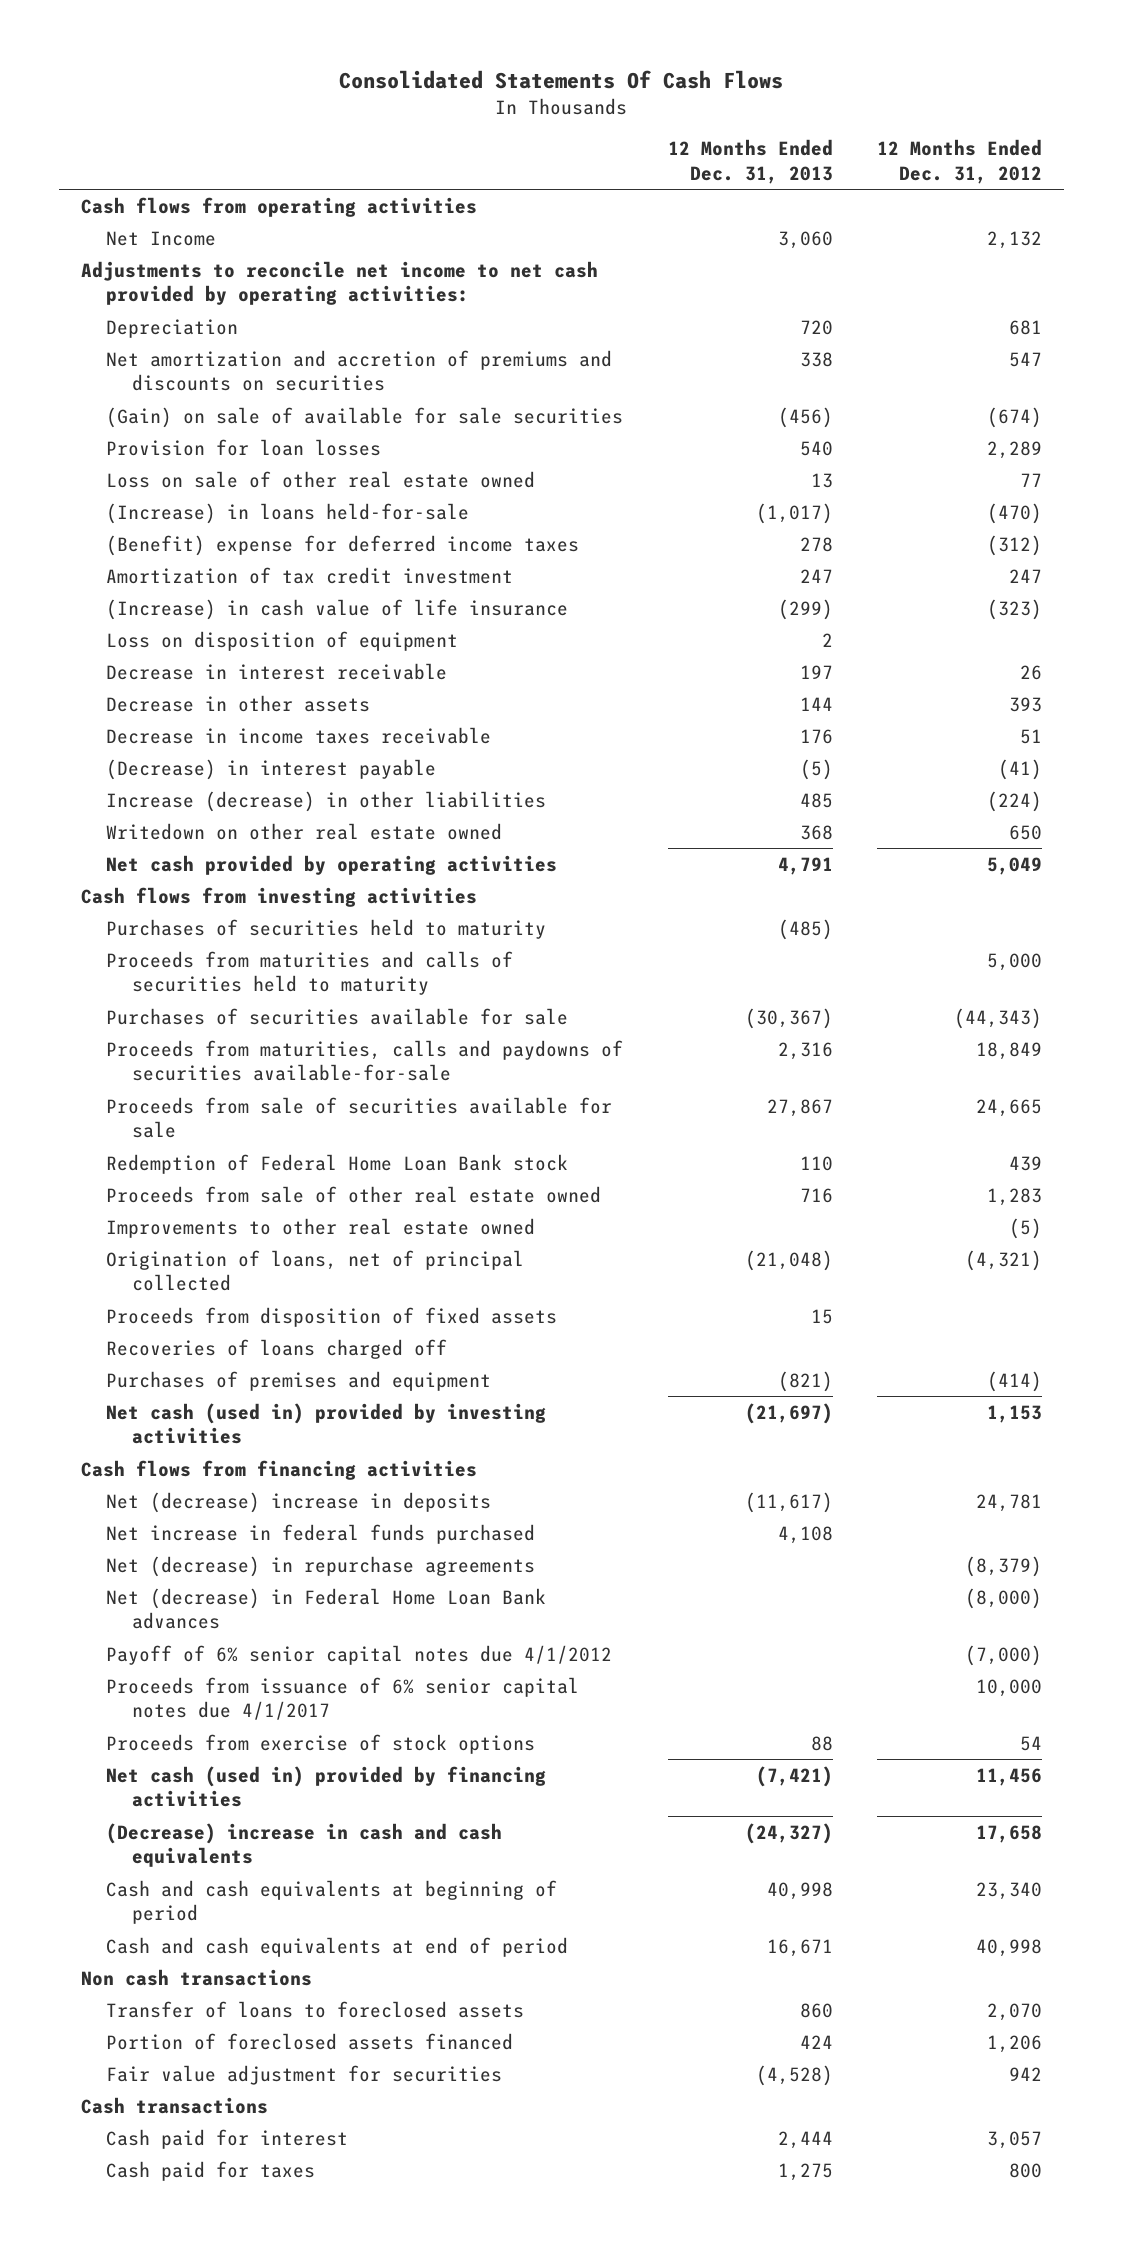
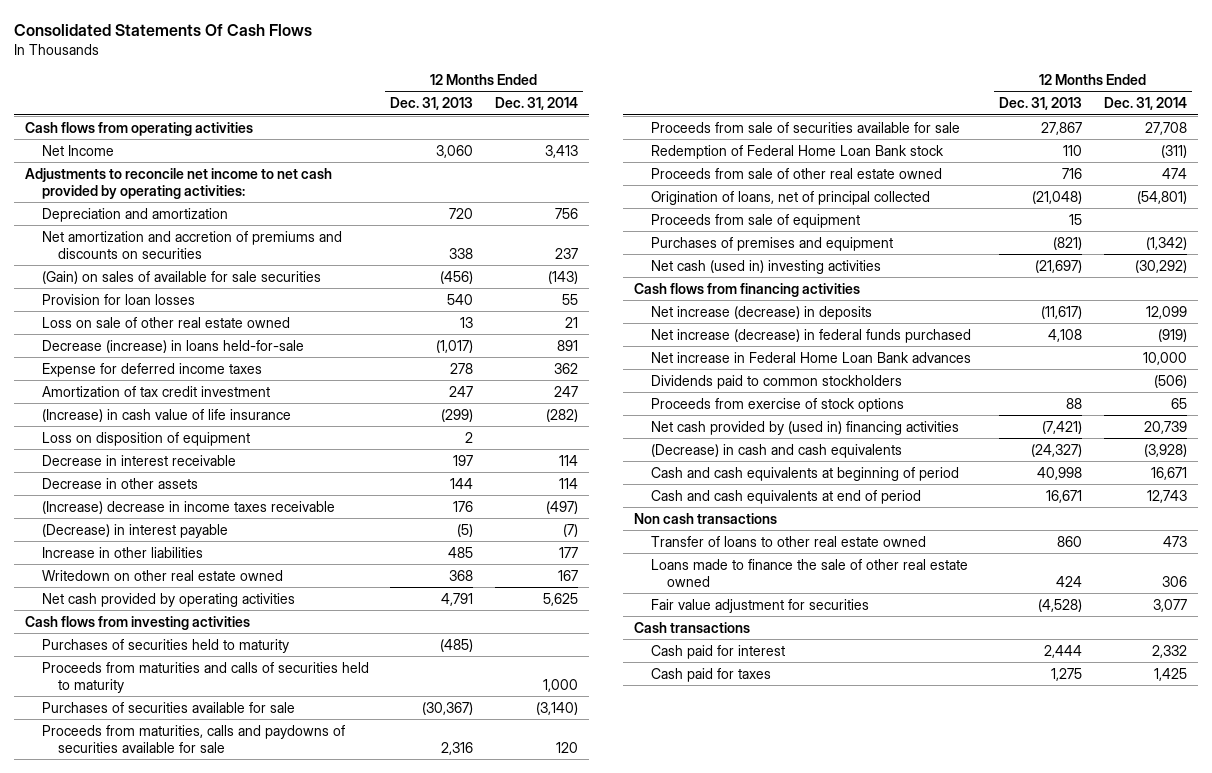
- | 12 Months Ended Dec. 31, 2013 | 12 Months Ended Dec. 31, 2012
+ | 12 Months Ended Dec. 31, 2013 | 12 Months Ended Dec. 31, 2014
- Depreciation | 720 | 681
+ Depreciation and amortization | 720 | 756
- (Gain) on sale of available for sale securities | (456) | (674)
+ (Gain) on sales of available for sale securities | (456) | (143)
- (Increase) in loans held-for-sale | (1,017) | (470)
- (Benefit) expense for deferred income taxes | 278 | (312)
+ Decrease (increase) in loans held-for-sale | (1,017) | 891
+ Expense for deferred income taxes | 278 | 362
- Decrease in income taxes receivable | 176 | 51
+ (Increase) decrease in income taxes receivable | 176 | (497)
- Increase (decrease) in other liabilities | 485 | (224)
+ Increase in other liabilities | 485 | 177
- Proceeds from maturities, calls and paydowns of securities available-for-sale | 2,316 | 18,849
+ Proceeds from maturities, calls and paydowns of securities available for sale | 2,316 | 120
- Improvements to other real estate owned | | (5)
- Proceeds from disposition of fixed assets | 15 |
- Recoveries of loans charged off
+ Proceeds from sale of equipment | 15 |
- Net cash (used in) provided by investing activities | (21,697) | 1,153
+ Net cash (used in) investing activities | (21,697) | (30,292)
- Net (decrease) increase in deposits | (11,617) | 24,781
- Net increase in federal funds purchased | 4,108 |
- Net (decrease) in repurchase agreements | | (8,379)
- Net (decrease) in Federal Home Loan Bank advances | | (8,000)
- Payoff of 6% senior capital notes due 4/1/2012 | | (7,000)
- Proceeds from issuance of 6% senior capital notes due 4/1/2017 | | 10,000
+ Net increase (decrease) in deposits | (11,617) | 12,099
+ Net increase (decrease) in federal funds purchased | 4,108 | (919)
+ Net increase in Federal Home Loan Bank advances | | 10,000
+ Dividends paid to common stockholders | | (506)
- Net cash (used in) provided by financing activities | (7,421) | 11,456
- (Decrease) increase in cash and cash equivalents | (24,327) | 17,658
+ Net cash provided by (used in) financing activities | (7,421) | 20,739
+ (Decrease) in cash and cash equivalents | (24,327) | (3,928)
- Transfer of loans to foreclosed assets | 860 | 2,070
- Portion of foreclosed assets financed | 424 | 1,206
+ Transfer of loans to other real estate owned | 860 | 473
+ Loans made to finance the sale of other real estate owned | 424 | 306

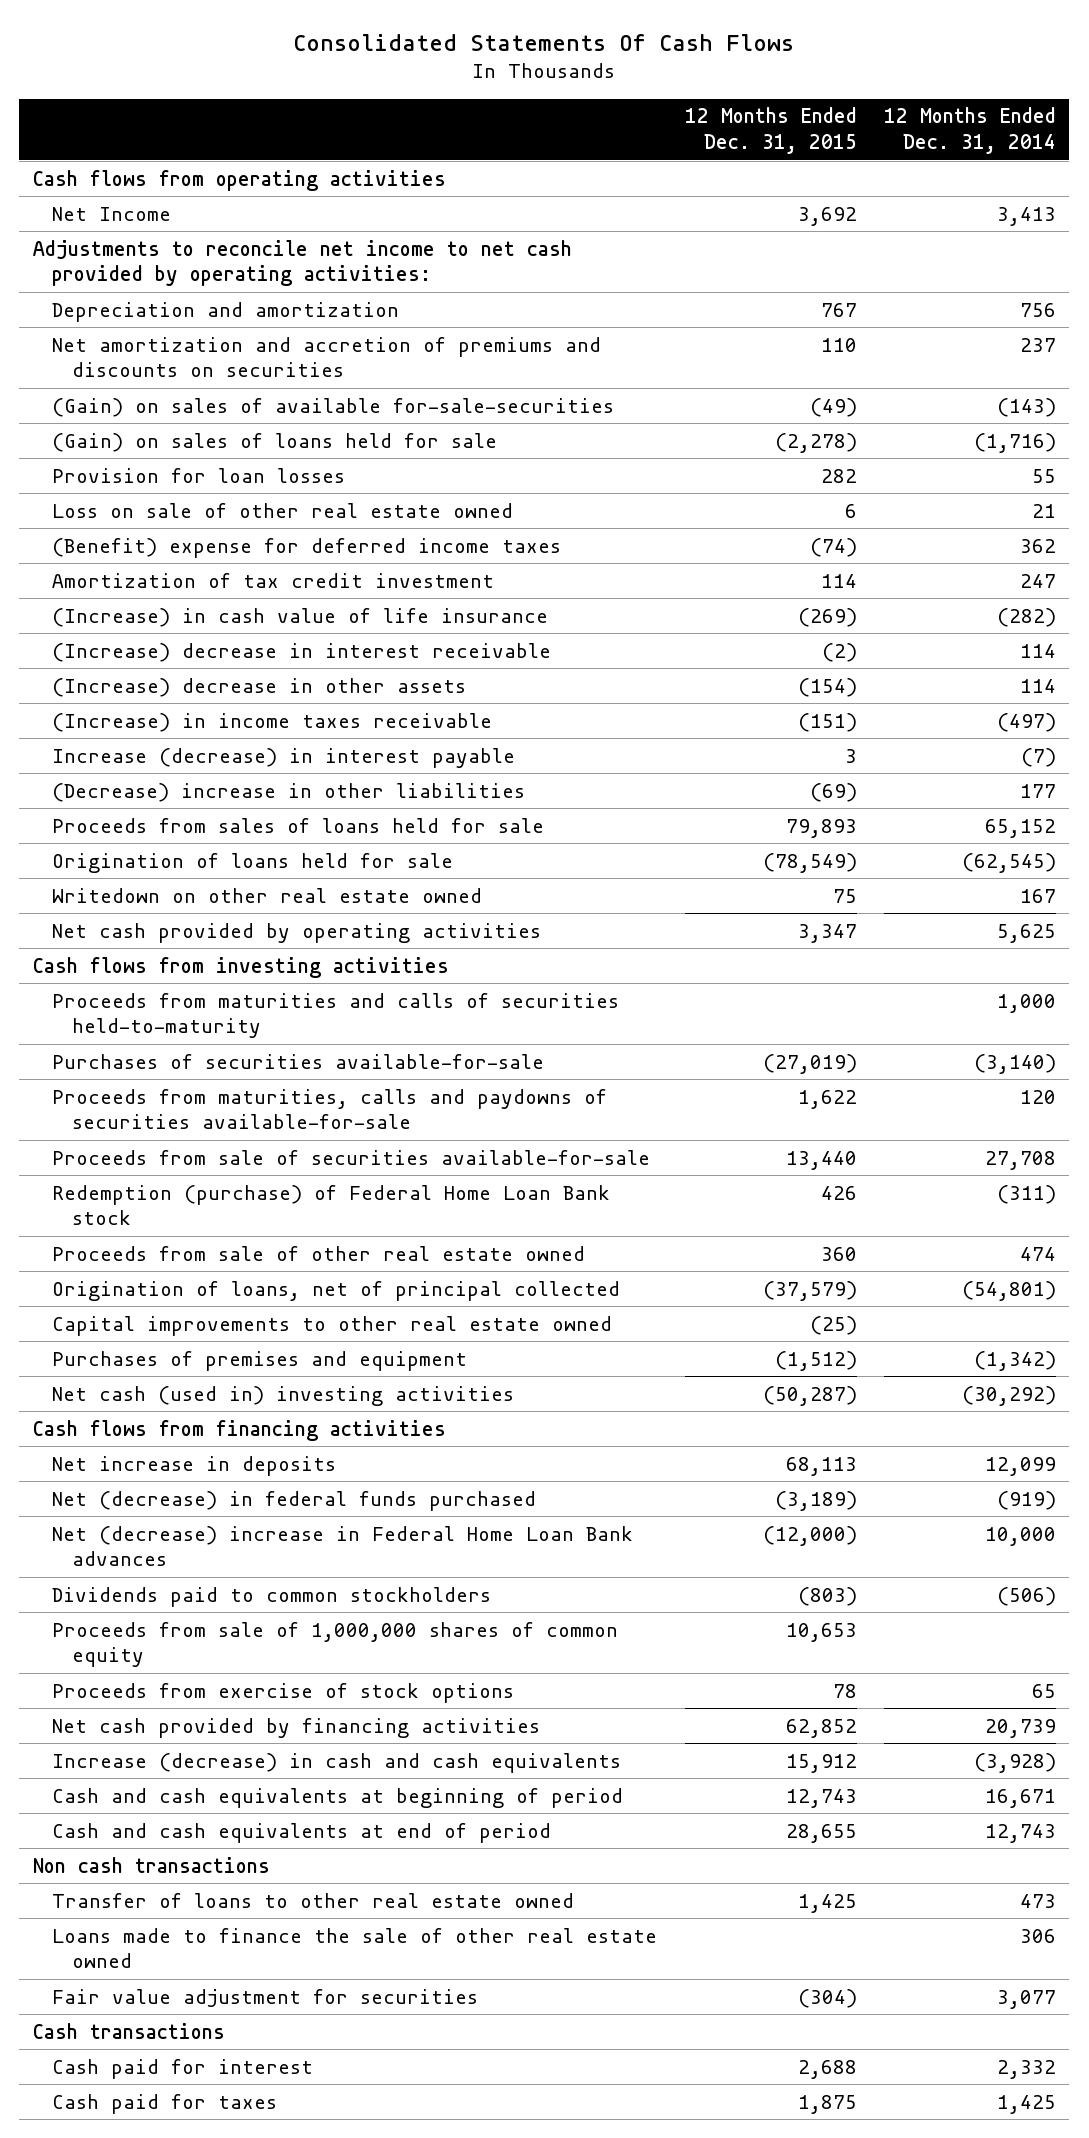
- | 12 Months Ended Dec. 31, 2013 | 12 Months Ended Dec. 31, 2014
+ | 12 Months Ended Dec. 31, 2015 | 12 Months Ended Dec. 31, 2014
- (Gain) on sales of available for sale securities | (456) | (143)
+ (Gain) on sales of available for-sale-securities | (49) | (143)
+ (Gain) on sales of loans held for sale | (2,278) | (1,716)
- Decrease (increase) in loans held-for-sale | (1,017) | 891
- Expense for deferred income taxes | 278 | 362
+ (Benefit) expense for deferred income taxes | (74) | 362
- Loss on disposition of equipment | 2 |
- Decrease in interest receivable | 197 | 114
- Decrease in other assets | 144 | 114
- (Increase) decrease in income taxes receivable | 176 | (497)
- (Decrease) in interest payable | (5) | (7)
- Increase in other liabilities | 485 | 177
+ (Increase) decrease in interest receivable | (2) | 114
+ (Increase) decrease in other assets | (154) | 114
+ (Increase) in income taxes receivable | (151) | (497)
+ Increase (decrease) in interest payable | 3 | (7)
+ (Decrease) increase in other liabilities | (69) | 177
+ Proceeds from sales of loans held for sale | 79,893 | 65,152
+ Origination of loans held for sale | (78,549) | (62,545)
- Purchases of securities held to maturity | (485) |
- Proceeds from maturities and calls of securities held to maturity | | 1,000
- Purchases of securities available for sale | (30,367) | (3,140)
- Proceeds from maturities, calls and paydowns of securities available for sale | 2,316 | 120
- Proceeds from sale of securities available for sale | 27,867 | 27,708
- Redemption of Federal Home Loan Bank stock | 110 | (311)
+ Proceeds from maturities and calls of securities held-to-maturity | | 1,000
+ Purchases of securities available-for-sale | (27,019) | (3,140)
+ Proceeds from maturities, calls and paydowns of securities available-for-sale | 1,622 | 120
+ Proceeds from sale of securities available-for-sale | 13,440 | 27,708
+ Redemption (purchase) of Federal Home Loan Bank stock | 426 | (311)
- Proceeds from sale of equipment | 15 |
+ Capital improvements to other real estate owned | (25) |
- Net increase (decrease) in deposits | (11,617) | 12,099
- Net increase (decrease) in federal funds purchased | 4,108 | (919)
- Net increase in Federal Home Loan Bank advances | | 10,000
+ Net increase in deposits | 68,113 | 12,099
+ Net (decrease) in federal funds purchased | (3,189) | (919)
+ Net (decrease) increase in Federal Home Loan Bank advances | (12,000) | 10,000
+ Proceeds from sale of 1,000,000 shares of common equity | 10,653 |
- Net cash provided by (used in) financing activities | (7,421) | 20,739
- (Decrease) in cash and cash equivalents | (24,327) | (3,928)
+ Net cash provided by financing activities | 62,852 | 20,739
+ Increase (decrease) in cash and cash equivalents | 15,912 | (3,928)

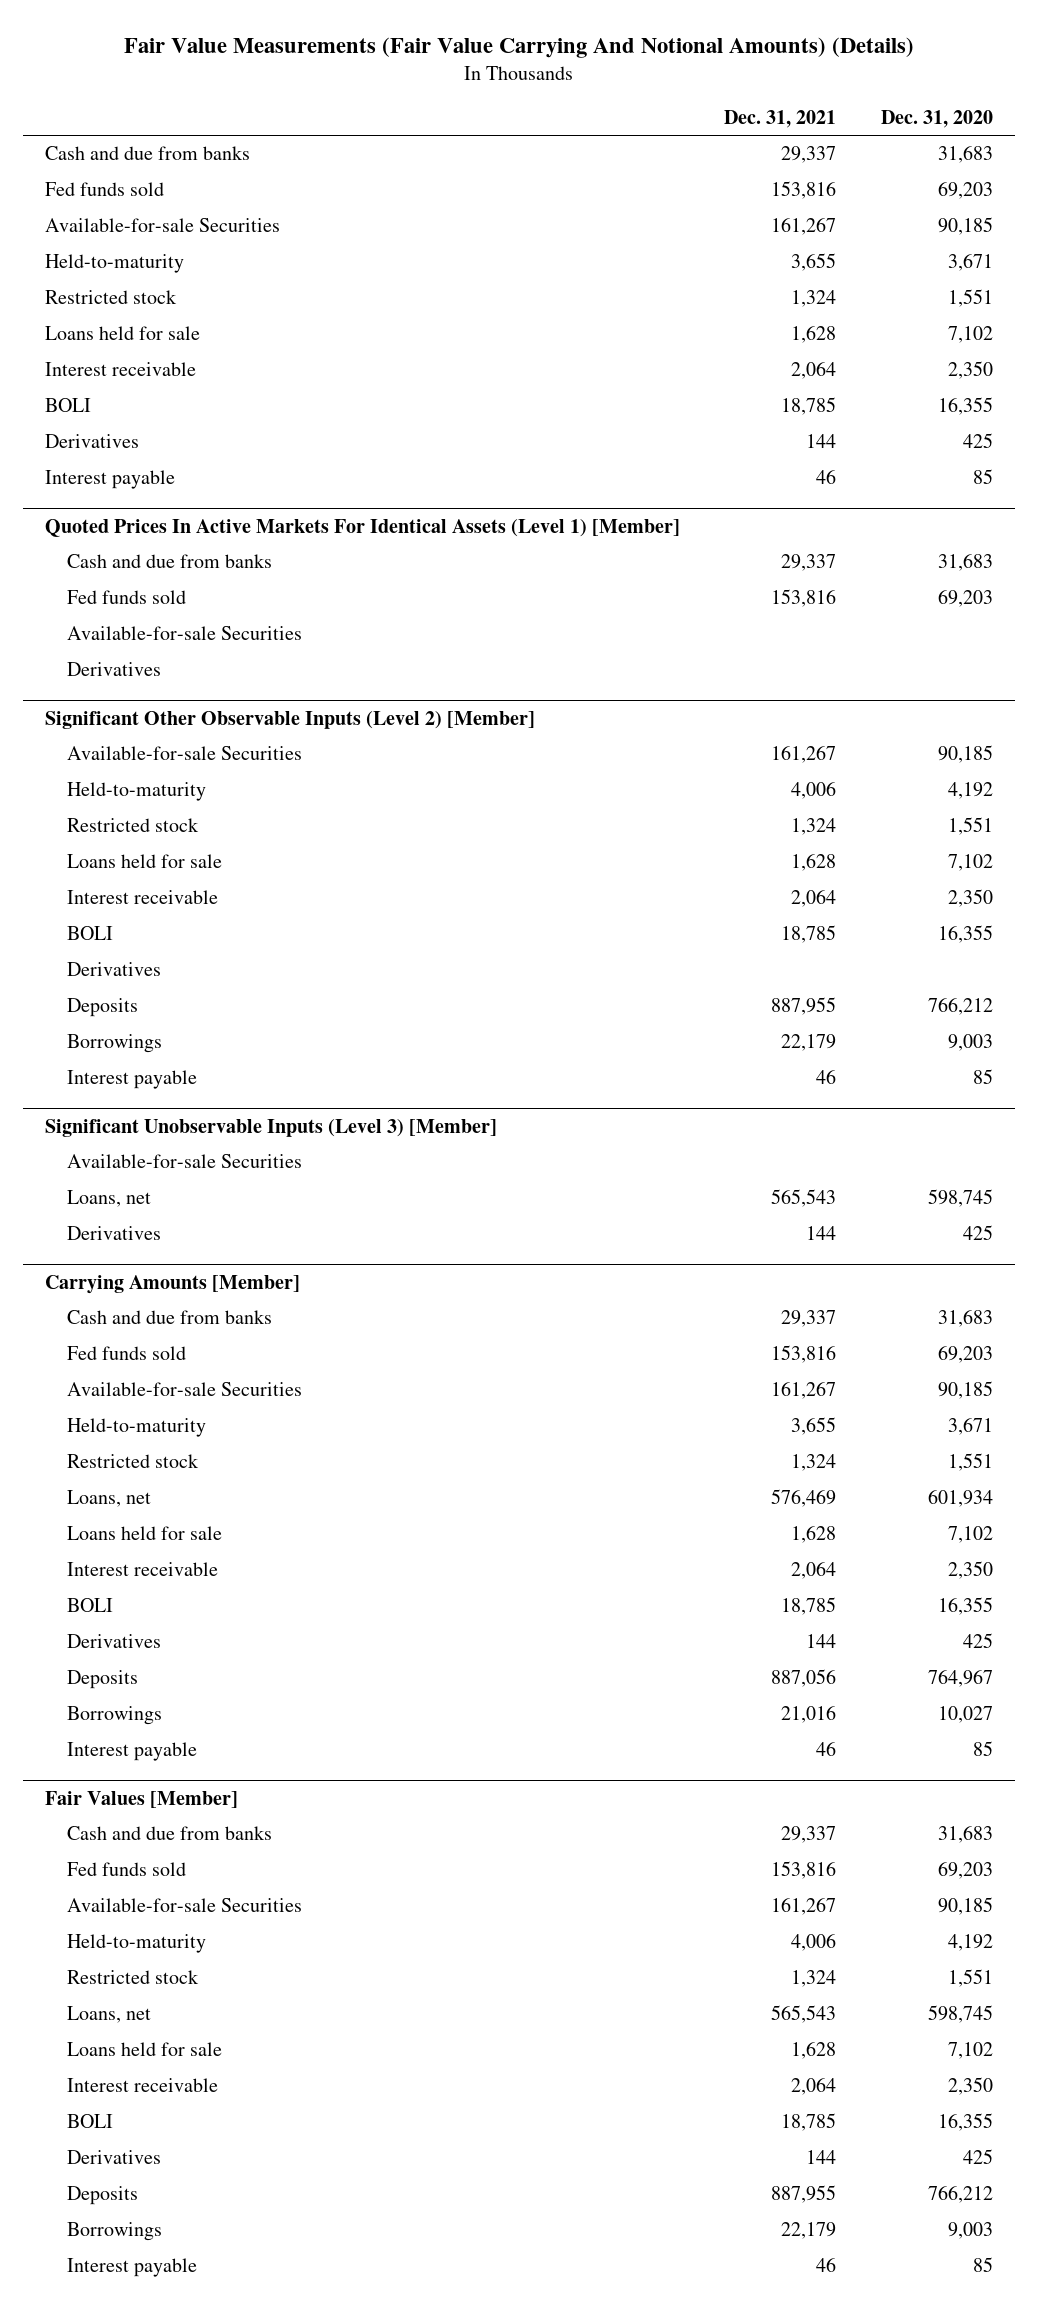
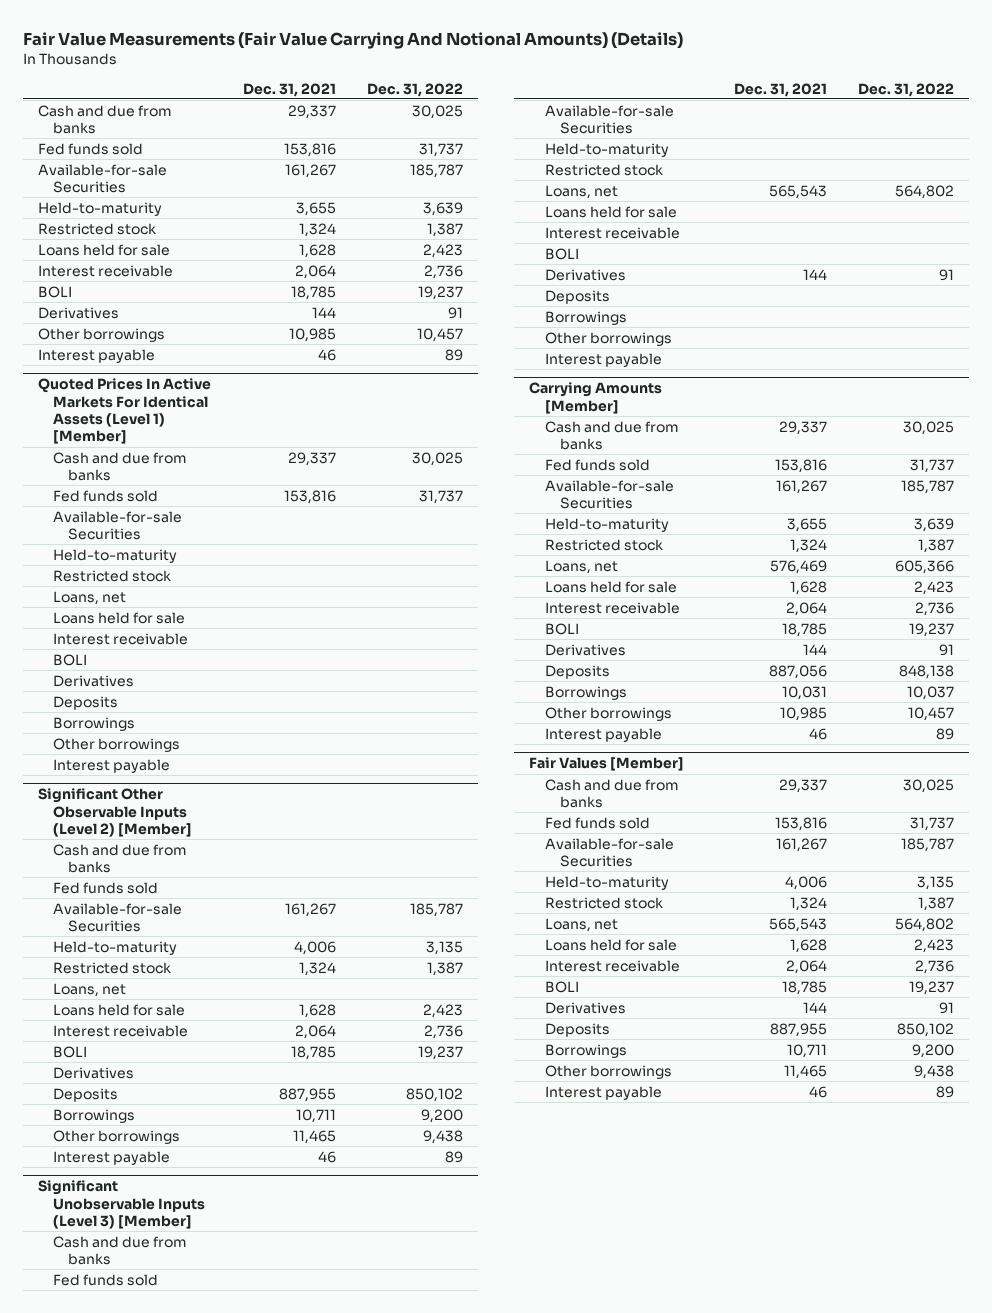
- | Dec. 31, 2021 | Dec. 31, 2020
+ | Dec. 31, 2021 | Dec. 31, 2022
+ Other borrowings | 10,985 | 10,457
@ Quoted Prices In Active Markets For Identical Assets (Level 1) [Member]
+ Held-to-maturity
+ Restricted stock
+ Loans, net
+ Loans held for sale
+ Interest receivable
+ BOLI
+ Deposits
+ Borrowings
+ Other borrowings
+ Interest payable
@ Significant Other Observable Inputs (Level 2) [Member]
+ Cash and due from banks
+ Fed funds sold
+ Loans, net
- Borrowings | 22,179 | 9,003
+ Borrowings | 10,711 | 9,200
+ Other borrowings | 11,465 | 9,438
@ Significant Unobservable Inputs (Level 3) [Member]
+ Cash and due from banks
+ Fed funds sold
+ Held-to-maturity
+ Restricted stock
+ Loans held for sale
+ Interest receivable
+ BOLI
+ Deposits
+ Borrowings
+ Other borrowings
+ Interest payable
@ Carrying Amounts [Member]
- Borrowings | 21,016 | 10,027
+ Borrowings | 10,031 | 10,037
+ Other borrowings | 10,985 | 10,457
@ Fair Values [Member]
- Borrowings | 22,179 | 9,003
+ Borrowings | 10,711 | 9,200
+ Other borrowings | 11,465 | 9,438

